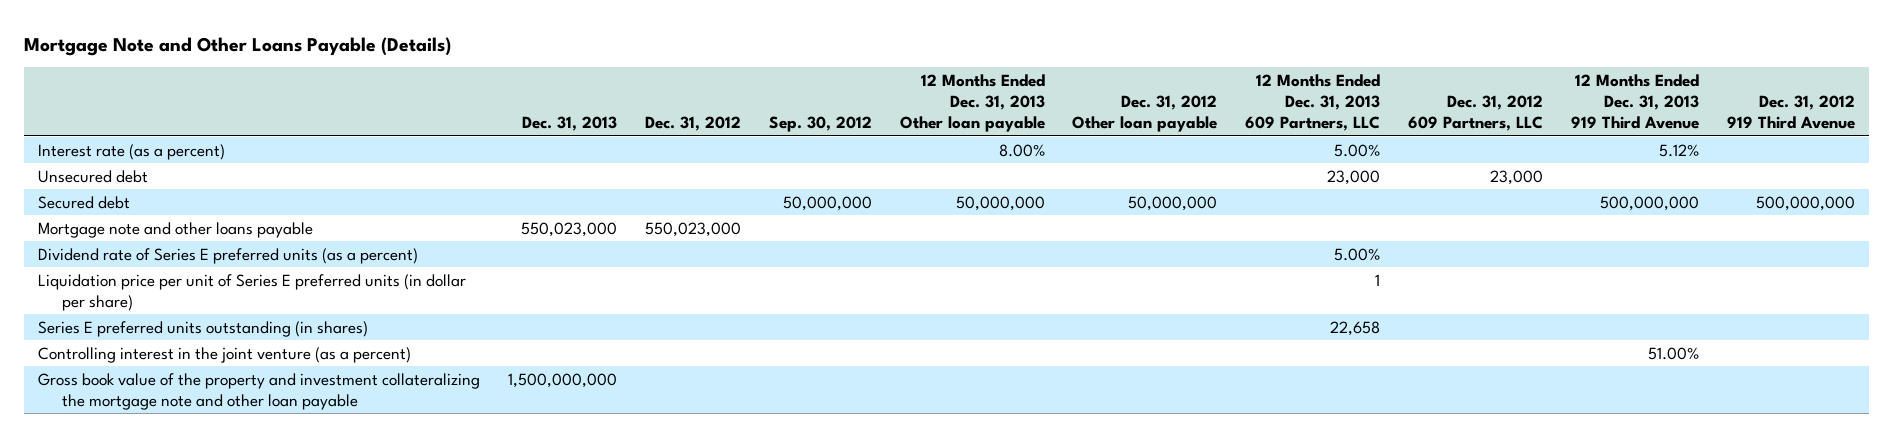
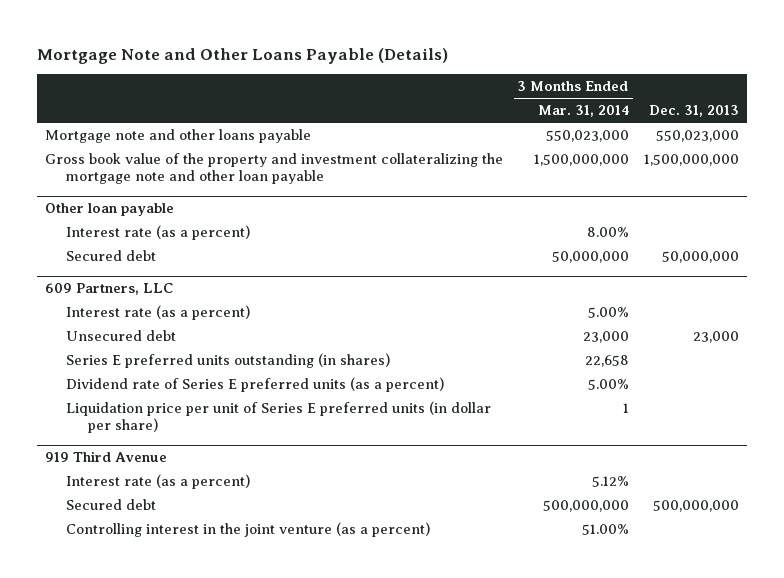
- | Dec. 31, 2013 | Dec. 31, 2012 | Sep. 30, 2012 | 12 Months Ended Dec. 31, 2013 Other loan payable | Dec. 31, 2012 Other loan payable | 12 Months Ended Dec. 31, 2013 609 Partners, LLC | Dec. 31, 2012 609 Partners, LLC | 12 Months Ended Dec. 31, 2013 919 Third Avenue | Dec. 31, 2012 919 Third Avenue
+ | 3 Months Ended Mar. 31, 2014 | Dec. 31, 2013
- Interest rate (as a percent) | | | | 8.00% | | 5.00% | | 5.12% |
- Unsecured debt | | | | | | 23,000 | 23,000 | |
- Secured debt | | | 50,000,000 | 50,000,000 | 50,000,000 | | | 500,000,000 | 500,000,000
- Dividend rate of Series E preferred units (as a percent) | | | | | | 5.00% | | |
- Liquidation price per unit of Series E preferred units (in dollar per share) | | | | | | 1 | | |
- Series E preferred units outstanding (in shares) | | | | | | 22,658 | | |
- Controlling interest in the joint venture (as a percent) | | | | | | | | 51.00% |
+ Other loan payable
+ Interest rate (as a percent) | 8.00% |
+ Secured debt | 50,000,000 | 50,000,000
+ 609 Partners, LLC
+ Interest rate (as a percent) | 5.00% |
+ Unsecured debt | 23,000 | 23,000
+ Series E preferred units outstanding (in shares) | 22,658 |
+ Dividend rate of Series E preferred units (as a percent) | 5.00% |
+ Liquidation price per unit of Series E preferred units (in dollar per share) | 1 |
+ 919 Third Avenue
+ Interest rate (as a percent) | 5.12% |
+ Secured debt | 500,000,000 | 500,000,000
+ Controlling interest in the joint venture (as a percent) | 51.00% |

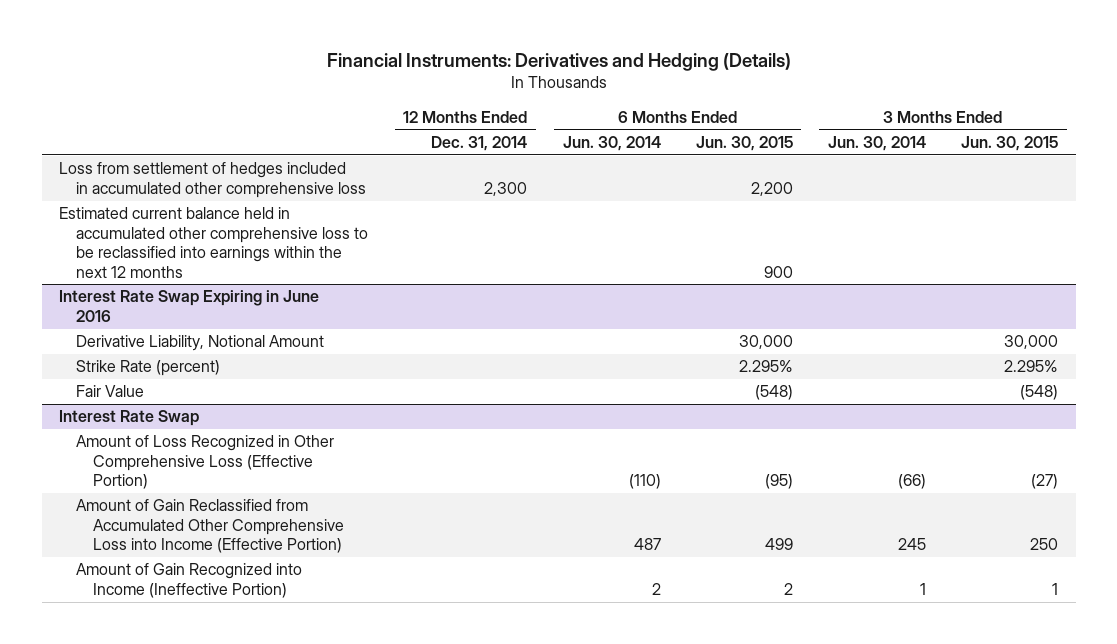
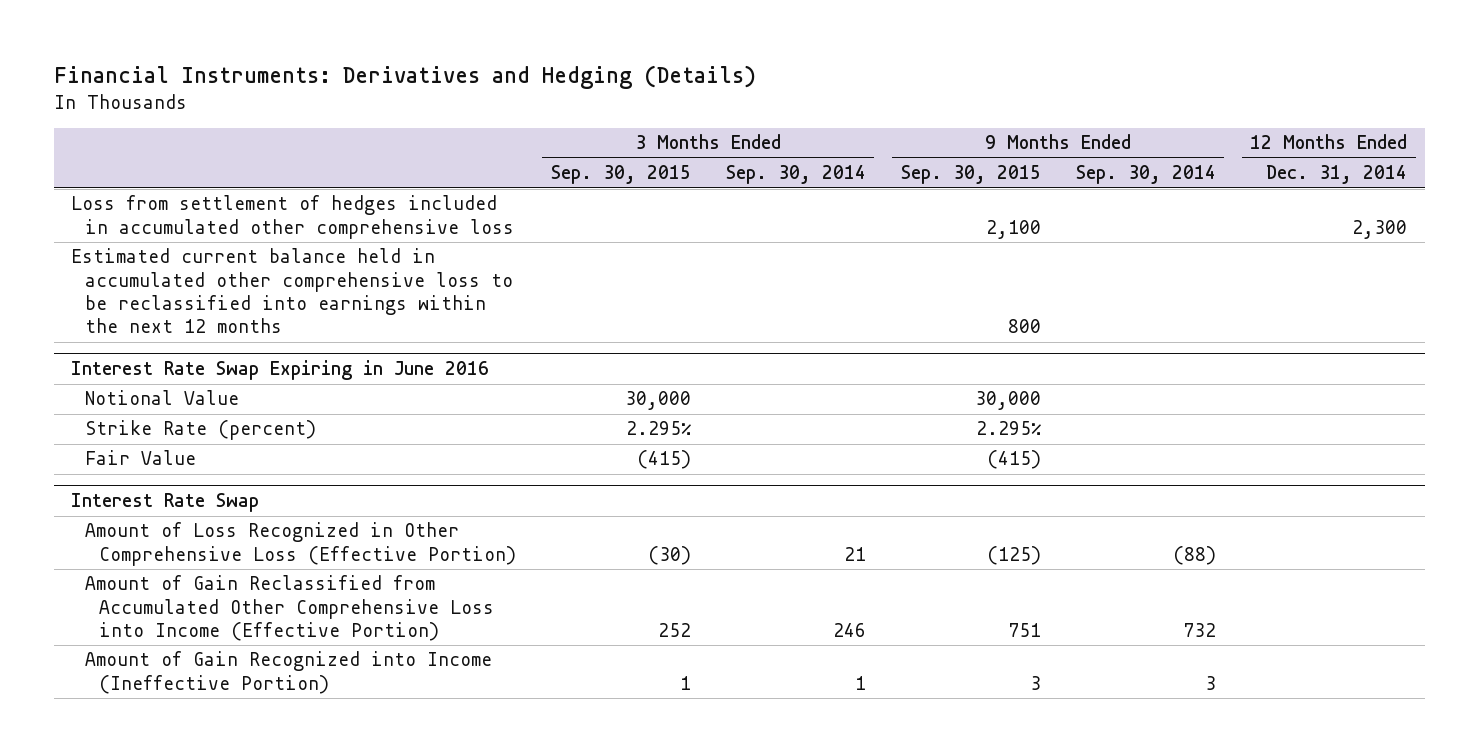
- | 12 Months Ended Dec. 31, 2014 | 6 Months Ended Jun. 30, 2014 | 6 Months Ended Jun. 30, 2015 | 3 Months Ended Jun. 30, 2014 | 3 Months Ended Jun. 30, 2015
+ | 3 Months Ended Sep. 30, 2015 | 3 Months Ended Sep. 30, 2014 | 9 Months Ended Sep. 30, 2015 | 9 Months Ended Sep. 30, 2014 | 12 Months Ended Dec. 31, 2014
@ Interest Rate Swap Expiring in June 2016
- Derivative Liability, Notional Amount | | | 30,000 | | 30,000
+ Notional Value | 30,000 | | 30,000 | |

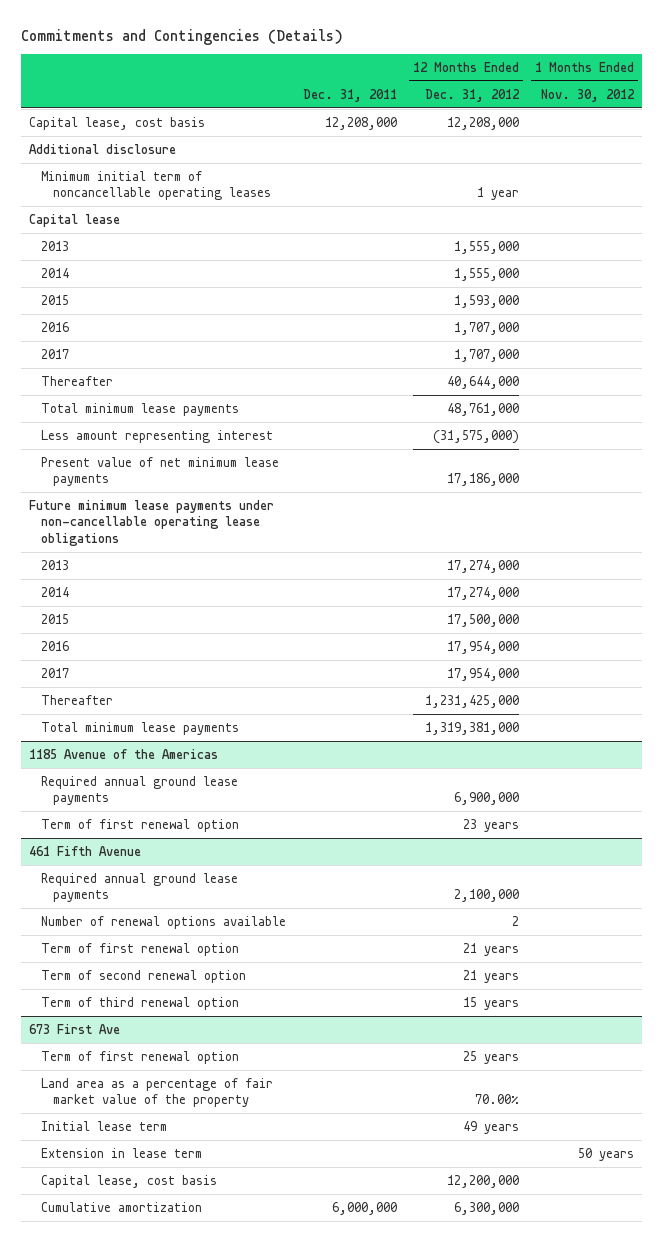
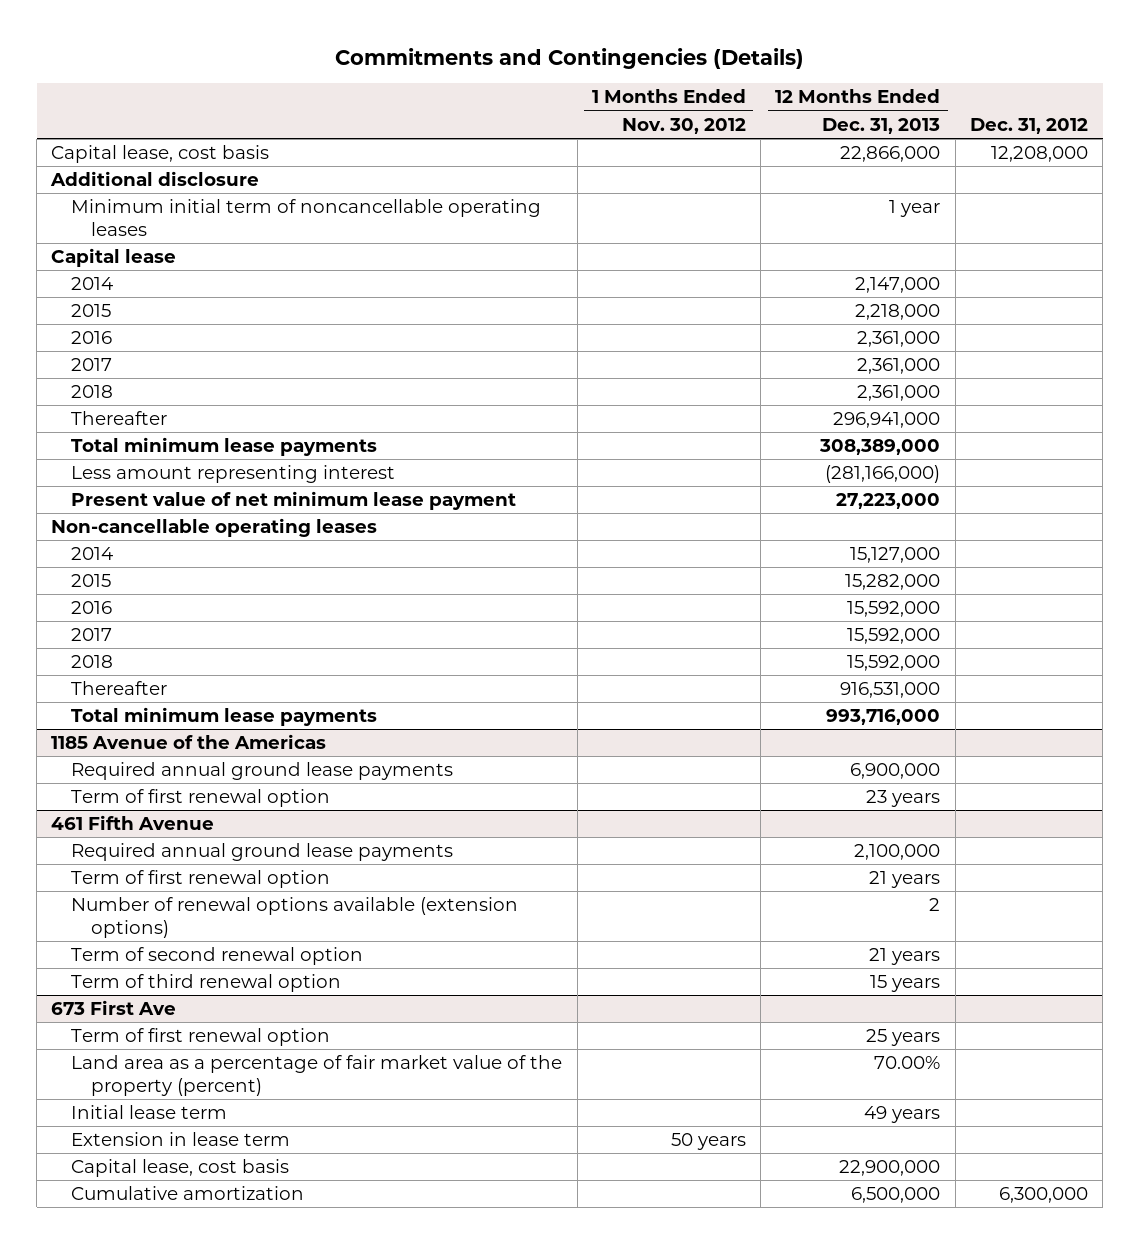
- | Dec. 31, 2011 | 12 Months Ended Dec. 31, 2012 | 1 Months Ended Nov. 30, 2012
+ | 1 Months Ended Nov. 30, 2012 | 12 Months Ended Dec. 31, 2013 | Dec. 31, 2012
- 2013 | | 1,555,000 |
+ 2018 | | 2,361,000 |
- Present value of net minimum lease payments | | 17,186,000 |
- Future minimum lease payments under non-cancellable operating lease obligations
- 2013 | | 17,274,000 |
+ Present value of net minimum lease payment | | 27,223,000 |
+ Non-cancellable operating leases
+ 2018 | | 15,592,000 |
@ 461 Fifth Avenue
- Number of renewal options available | | 2 |
+ Number of renewal options available (extension options) | | 2 |
@ 673 First Ave
- Land area as a percentage of fair market value of the property | | 70.00% |
+ Land area as a percentage of fair market value of the property (percent) | | 70.00% |

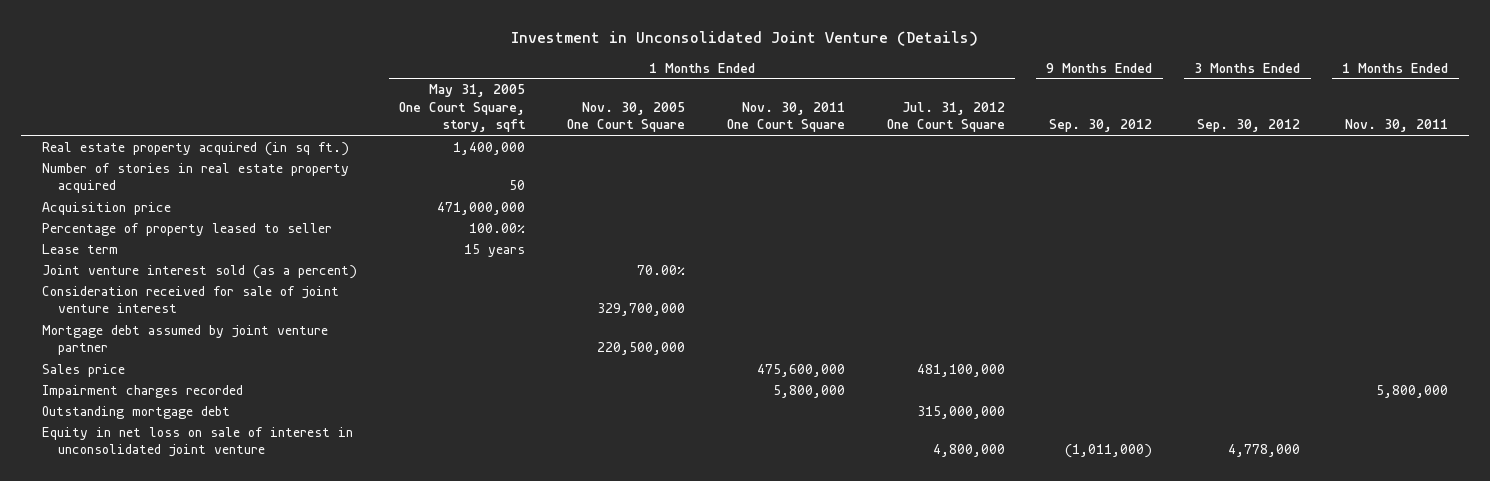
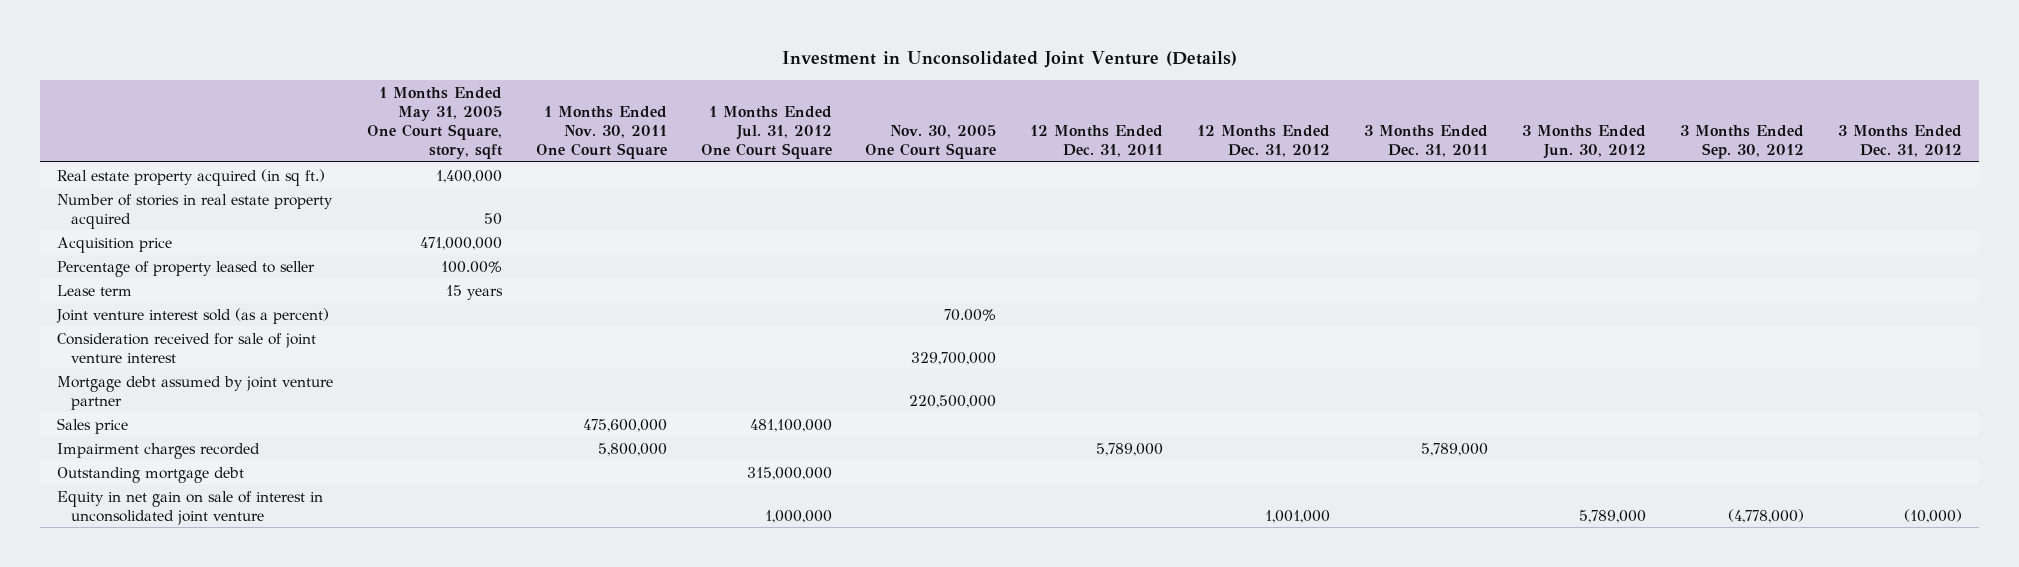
- | 1 Months Ended May 31, 2005 One Court Square, story, sqft | 1 Months Ended Nov. 30, 2005 One Court Square | 1 Months Ended Nov. 30, 2011 One Court Square | 1 Months Ended Jul. 31, 2012 One Court Square | 9 Months Ended Sep. 30, 2012 | 3 Months Ended Sep. 30, 2012 | 1 Months Ended Nov. 30, 2011
+ | 1 Months Ended May 31, 2005 One Court Square, story, sqft | 1 Months Ended Nov. 30, 2011 One Court Square | 1 Months Ended Jul. 31, 2012 One Court Square | Nov. 30, 2005 One Court Square | 12 Months Ended Dec. 31, 2011 | 12 Months Ended Dec. 31, 2012 | 3 Months Ended Dec. 31, 2011 | 3 Months Ended Jun. 30, 2012 | 3 Months Ended Sep. 30, 2012 | 3 Months Ended Dec. 31, 2012
- Equity in net loss on sale of interest in unconsolidated joint venture | | | | 4,800,000 | (1,011,000) | 4,778,000 |
+ Equity in net gain on sale of interest in unconsolidated joint venture | | | 1,000,000 | | | 1,001,000 | | 5,789,000 | (4,778,000) | (10,000)

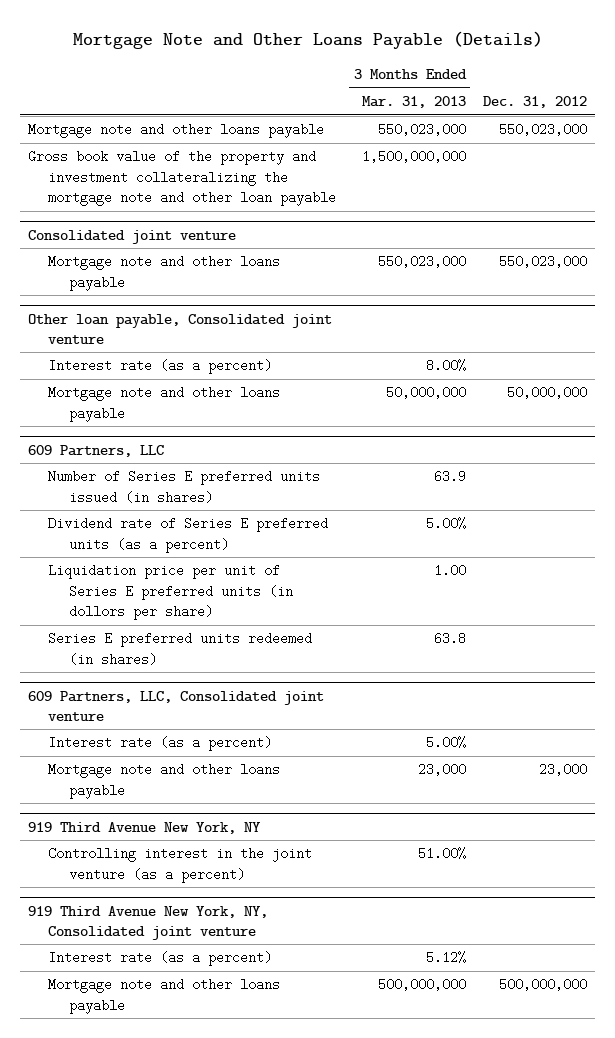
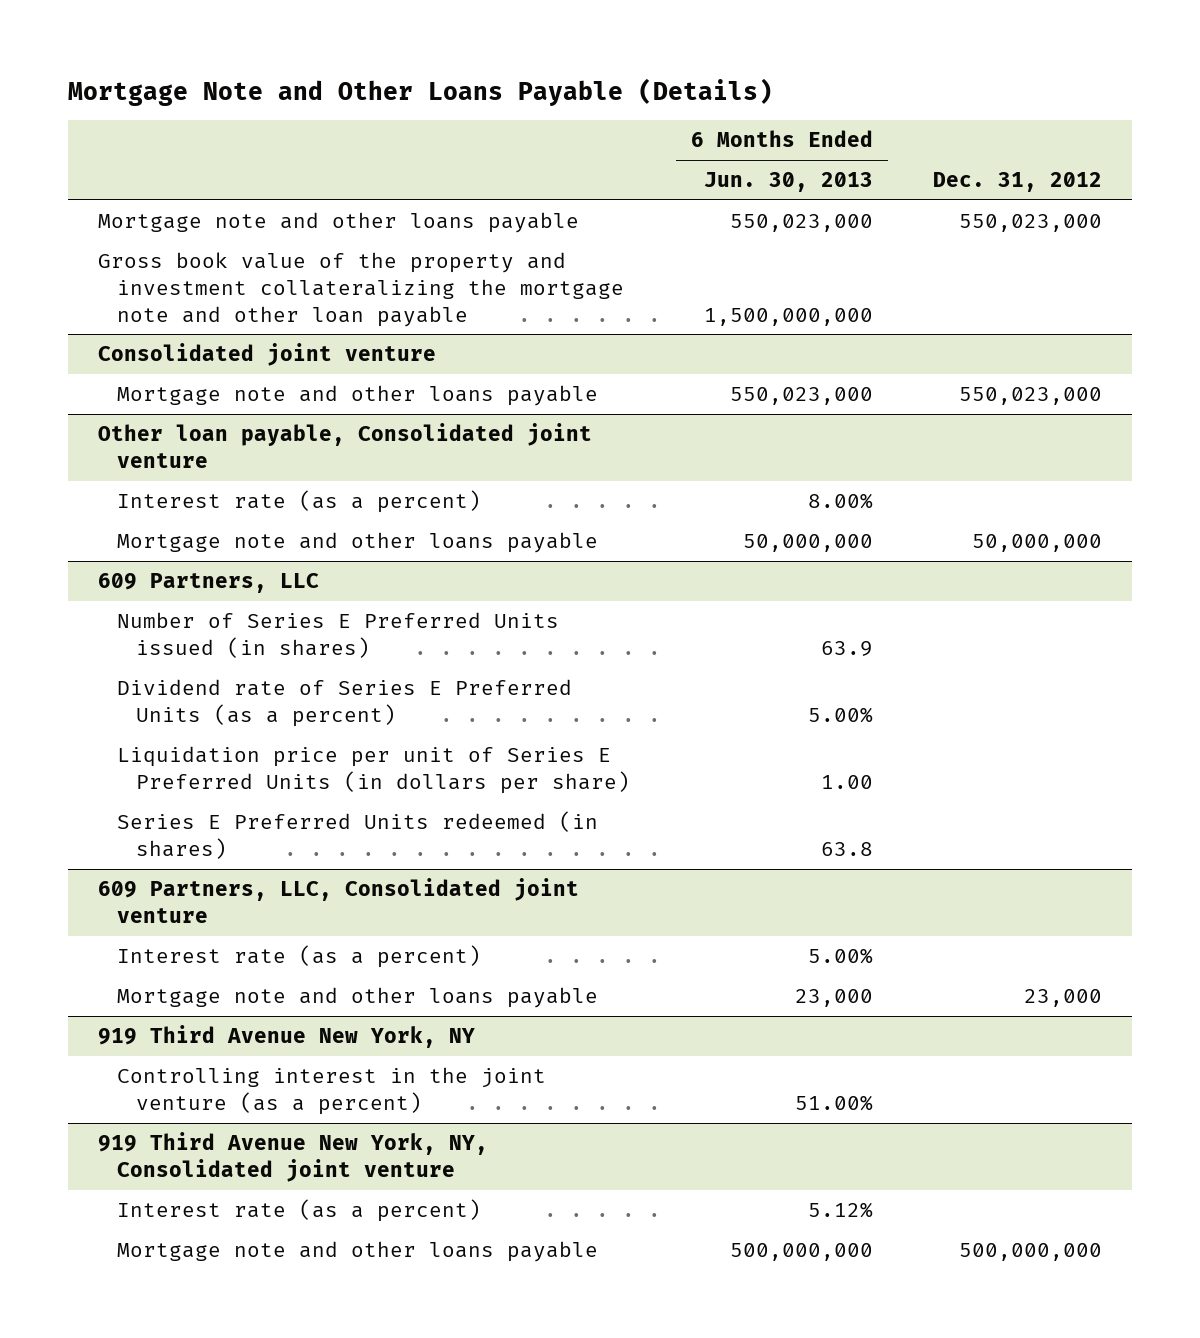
- | 3 Months Ended Mar. 31, 2013 | Dec. 31, 2012
+ | 6 Months Ended Jun. 30, 2013 | Dec. 31, 2012
@ 609 Partners, LLC
- Number of Series E preferred units issued (in shares) | 63.9 |
- Dividend rate of Series E preferred units (as a percent) | 5.00% |
- Liquidation price per unit of Series E preferred units (in dollors per share) | 1.00 |
- Series E preferred units redeemed (in shares) | 63.8 |
+ Number of Series E Preferred Units issued (in shares) | 63.9 |
+ Dividend rate of Series E Preferred Units (as a percent) | 5.00% |
+ Liquidation price per unit of Series E Preferred Units (in dollars per share) | 1.00 |
+ Series E Preferred Units redeemed (in shares) | 63.8 |

